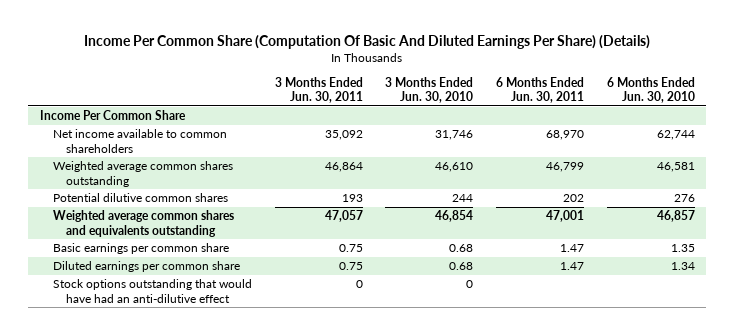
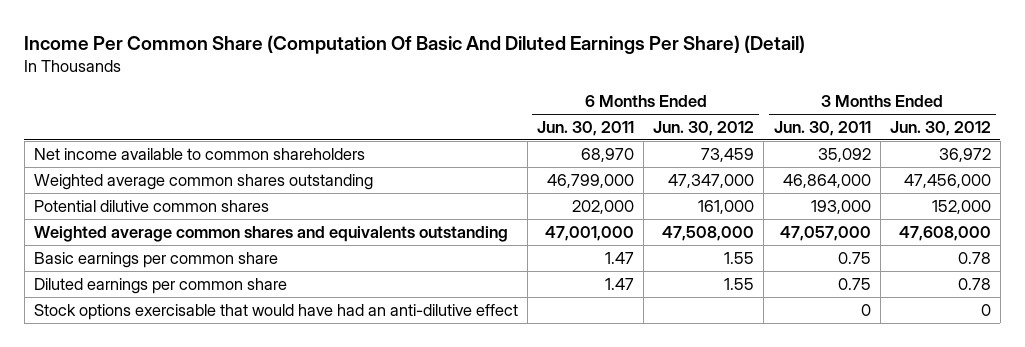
- Income Per Common Share (Computation Of Basic And Diluted Earnings Per Share) (Details)
+ Income Per Common Share (Computation Of Basic And Diluted Earnings Per Share) (Detail)
- | 3 Months Ended Jun. 30, 2011 | 3 Months Ended Jun. 30, 2010 | 6 Months Ended Jun. 30, 2011 | 6 Months Ended Jun. 30, 2010
+ | 6 Months Ended Jun. 30, 2011 | 6 Months Ended Jun. 30, 2012 | 3 Months Ended Jun. 30, 2011 | 3 Months Ended Jun. 30, 2012
- Income Per Common Share
- Weighted average common shares outstanding | 46,864 | 46,610 | 46,799 | 46,581
- Potential dilutive common shares | 193 | 244 | 202 | 276
- Weighted average common shares and equivalents outstanding | 47,057 | 46,854 | 47,001 | 46,857
+ Weighted average common shares outstanding | 46,799,000 | 47,347,000 | 46,864,000 | 47,456,000
+ Potential dilutive common shares | 202,000 | 161,000 | 193,000 | 152,000
+ Weighted average common shares and equivalents outstanding | 47,001,000 | 47,508,000 | 47,057,000 | 47,608,000
- Stock options outstanding that would have had an anti-dilutive effect | 0 | 0 | |
+ Stock options exercisable that would have had an anti-dilutive effect | | | 0 | 0

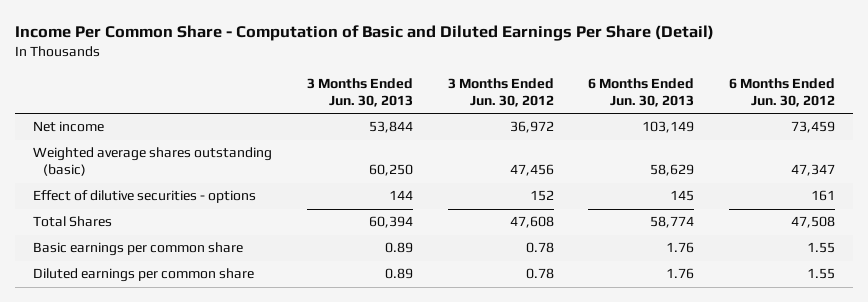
- Income Per Common Share (Computation Of Basic And Diluted Earnings Per Share) (Detail)
+ Income Per Common Share - Computation of Basic and Diluted Earnings Per Share (Detail)
- | 6 Months Ended Jun. 30, 2011 | 6 Months Ended Jun. 30, 2012 | 3 Months Ended Jun. 30, 2011 | 3 Months Ended Jun. 30, 2012
+ | 3 Months Ended Jun. 30, 2013 | 3 Months Ended Jun. 30, 2012 | 6 Months Ended Jun. 30, 2013 | 6 Months Ended Jun. 30, 2012
- Net income available to common shareholders | 68,970 | 73,459 | 35,092 | 36,972
- Weighted average common shares outstanding | 46,799,000 | 47,347,000 | 46,864,000 | 47,456,000
- Potential dilutive common shares | 202,000 | 161,000 | 193,000 | 152,000
- Weighted average common shares and equivalents outstanding | 47,001,000 | 47,508,000 | 47,057,000 | 47,608,000
+ Net income | 53,844 | 36,972 | 103,149 | 73,459
+ Weighted average shares outstanding (basic) | 60,250 | 47,456 | 58,629 | 47,347
+ Effect of dilutive securities - options | 144 | 152 | 145 | 161
+ Total Shares | 60,394 | 47,608 | 58,774 | 47,508
- Stock options exercisable that would have had an anti-dilutive effect | | | 0 | 0

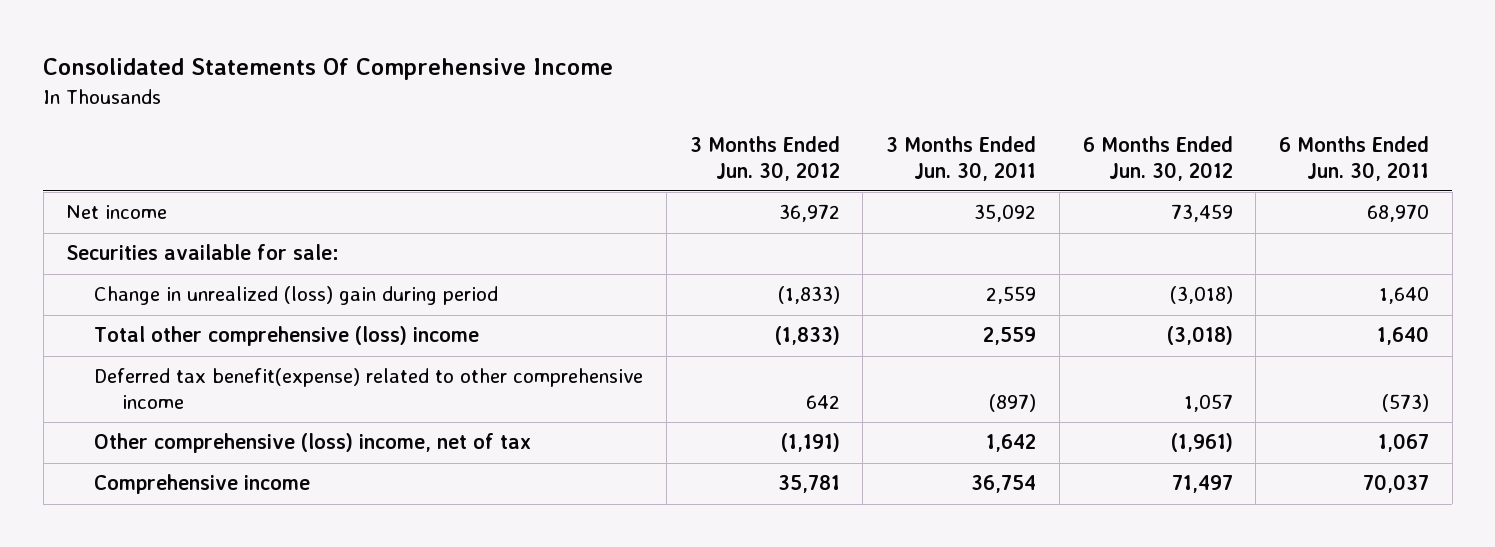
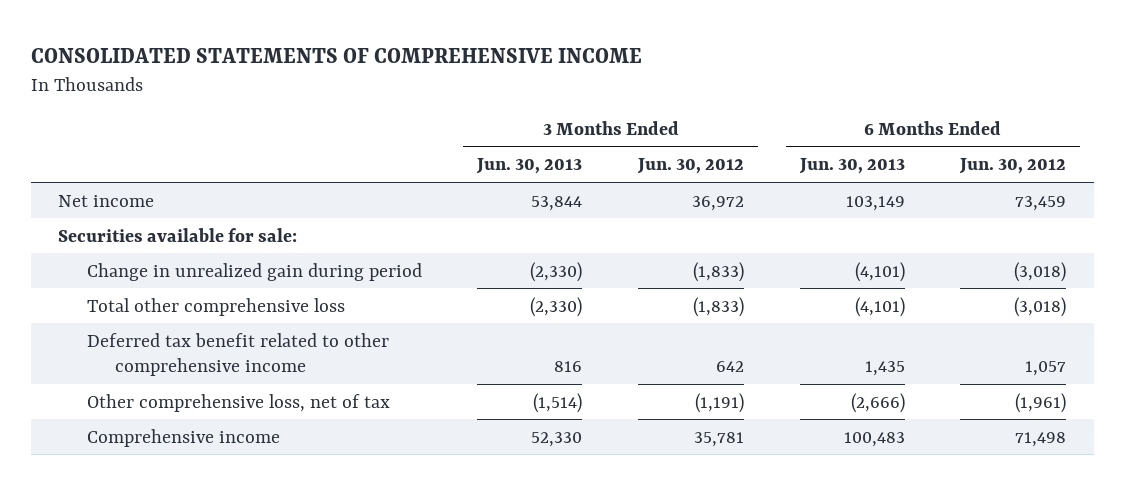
- Consolidated Statements Of Comprehensive Income
+ CONSOLIDATED STATEMENTS OF COMPREHENSIVE INCOME
- | 3 Months Ended Jun. 30, 2012 | 3 Months Ended Jun. 30, 2011 | 6 Months Ended Jun. 30, 2012 | 6 Months Ended Jun. 30, 2011
+ | 3 Months Ended Jun. 30, 2013 | 3 Months Ended Jun. 30, 2012 | 6 Months Ended Jun. 30, 2013 | 6 Months Ended Jun. 30, 2012
- Change in unrealized (loss) gain during period | (1,833) | 2,559 | (3,018) | 1,640
- Total other comprehensive (loss) income | (1,833) | 2,559 | (3,018) | 1,640
- Deferred tax benefit(expense) related to other comprehensive income | 642 | (897) | 1,057 | (573)
- Other comprehensive (loss) income, net of tax | (1,191) | 1,642 | (1,961) | 1,067
- Comprehensive income | 35,781 | 36,754 | 71,497 | 70,037
+ Change in unrealized gain during period | (2,330) | (1,833) | (4,101) | (3,018)
+ Total other comprehensive loss | (2,330) | (1,833) | (4,101) | (3,018)
+ Deferred tax benefit related to other comprehensive income | 816 | 642 | 1,435 | 1,057
+ Other comprehensive loss, net of tax | (1,514) | (1,191) | (2,666) | (1,961)
+ Comprehensive income | 52,330 | 35,781 | 100,483 | 71,498

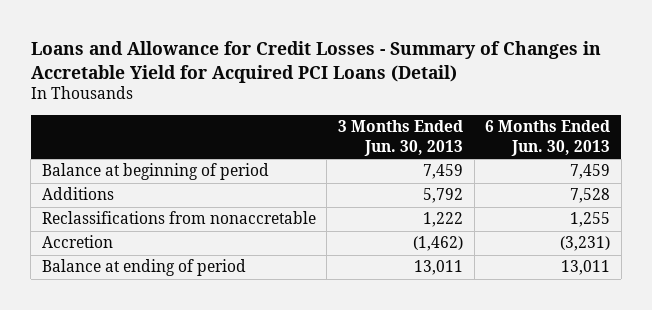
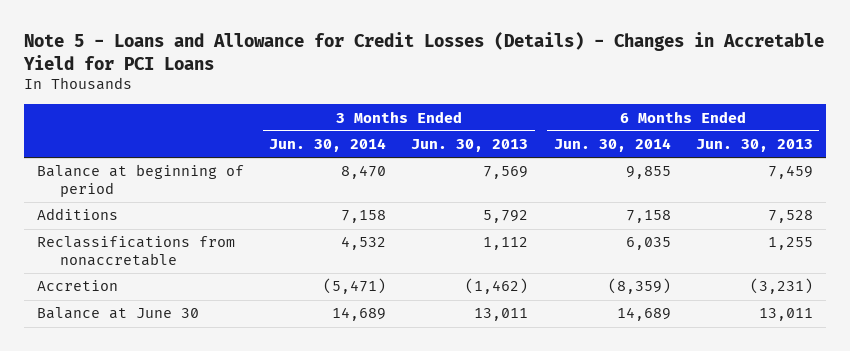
- Loans and Allowance for Credit Losses - Summary of Changes in Accretable Yield for Acquired PCI Loans (Detail)
+ Note 5 - Loans and Allowance for Credit Losses (Details) - Changes in Accretable Yield for PCI Loans
- | 3 Months Ended Jun. 30, 2013 | 6 Months Ended Jun. 30, 2013
+ | 3 Months Ended Jun. 30, 2014 | 3 Months Ended Jun. 30, 2013 | 6 Months Ended Jun. 30, 2014 | 6 Months Ended Jun. 30, 2013
- Balance at beginning of period | 7,459 | 7,459
+ Balance at beginning of period | 8,470 | 7,569 | 9,855 | 7,459
- Reclassifications from nonaccretable | 1,222 | 1,255
+ Reclassifications from nonaccretable | 4,532 | 1,112 | 6,035 | 1,255
- Balance at ending of period | 13,011 | 13,011
+ Balance at June 30 | 14,689 | 13,011 | 14,689 | 13,011

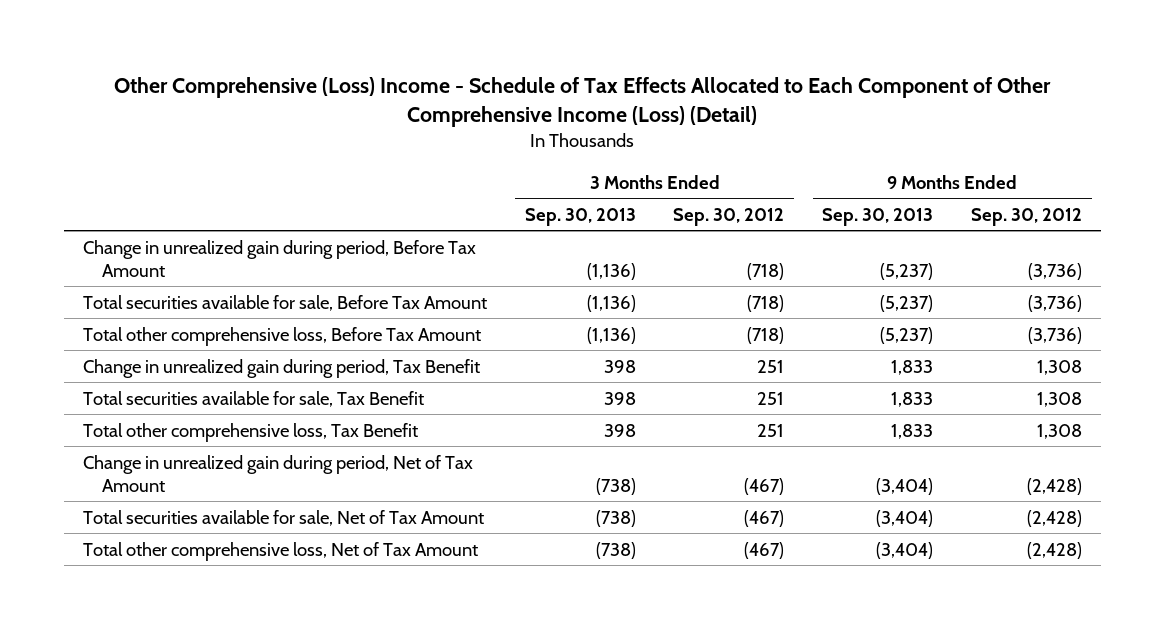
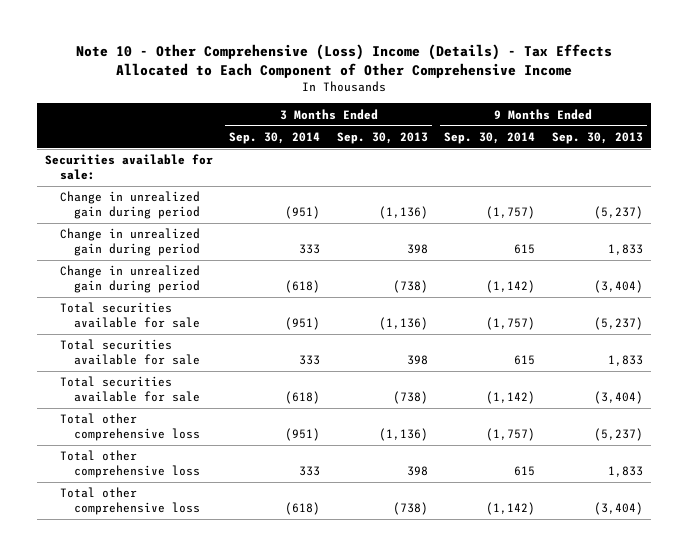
- Other Comprehensive (Loss) Income - Schedule of Tax Effects Allocated to Each Component of Other Comprehensive Income (Loss) (Detail)
+ Note 10 - Other Comprehensive (Loss) Income (Details) - Tax Effects Allocated to Each Component of Other Comprehensive Income
- | 3 Months Ended Sep. 30, 2013 | 3 Months Ended Sep. 30, 2012 | 9 Months Ended Sep. 30, 2013 | 9 Months Ended Sep. 30, 2012
+ | 3 Months Ended Sep. 30, 2014 | 3 Months Ended Sep. 30, 2013 | 9 Months Ended Sep. 30, 2014 | 9 Months Ended Sep. 30, 2013
- Change in unrealized gain during period, Before Tax Amount | (1,136) | (718) | (5,237) | (3,736)
- Total securities available for sale, Before Tax Amount | (1,136) | (718) | (5,237) | (3,736)
- Total other comprehensive loss, Before Tax Amount | (1,136) | (718) | (5,237) | (3,736)
- Change in unrealized gain during period, Tax Benefit | 398 | 251 | 1,833 | 1,308
- Total securities available for sale, Tax Benefit | 398 | 251 | 1,833 | 1,308
- Total other comprehensive loss, Tax Benefit | 398 | 251 | 1,833 | 1,308
- Change in unrealized gain during period, Net of Tax Amount | (738) | (467) | (3,404) | (2,428)
- Total securities available for sale, Net of Tax Amount | (738) | (467) | (3,404) | (2,428)
- Total other comprehensive loss, Net of Tax Amount | (738) | (467) | (3,404) | (2,428)
+ Securities available for sale:
+ Change in unrealized gain during period | (951) | (1,136) | (1,757) | (5,237)
+ Change in unrealized gain during period | 333 | 398 | 615 | 1,833
+ Change in unrealized gain during period | (618) | (738) | (1,142) | (3,404)
+ Total securities available for sale | (951) | (1,136) | (1,757) | (5,237)
+ Total securities available for sale | 333 | 398 | 615 | 1,833
+ Total securities available for sale | (618) | (738) | (1,142) | (3,404)
+ Total other comprehensive loss | (951) | (1,136) | (1,757) | (5,237)
+ Total other comprehensive loss | 333 | 398 | 615 | 1,833
+ Total other comprehensive loss | (618) | (738) | (1,142) | (3,404)

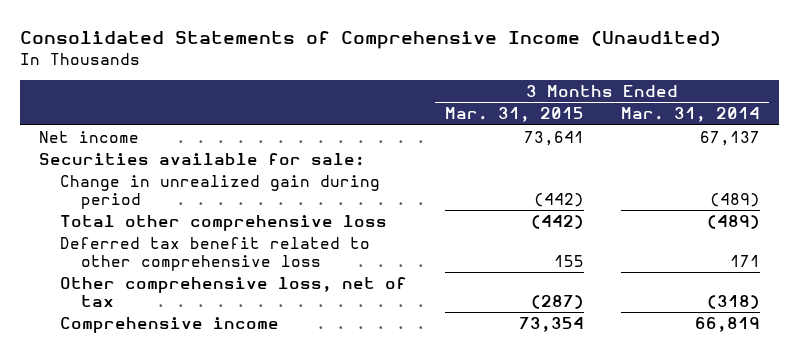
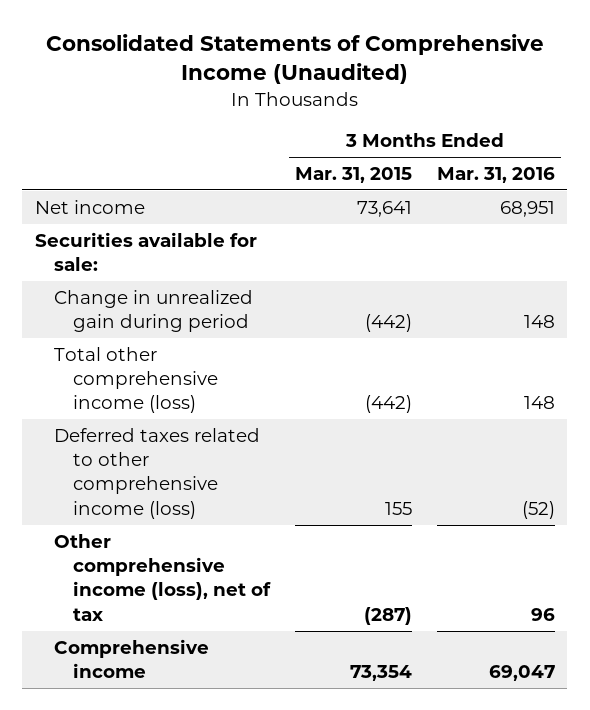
- | 3 Months Ended Mar. 31, 2015 | 3 Months Ended Mar. 31, 2014
+ | 3 Months Ended Mar. 31, 2015 | 3 Months Ended Mar. 31, 2016
- Total other comprehensive loss | (442) | (489)
- Deferred tax benefit related to other comprehensive loss | 155 | 171
- Other comprehensive loss, net of tax | (287) | (318)
+ Total other comprehensive income (loss) | (442) | 148
+ Deferred taxes related to other comprehensive income (loss) | 155 | (52)
+ Other comprehensive income (loss), net of tax | (287) | 96

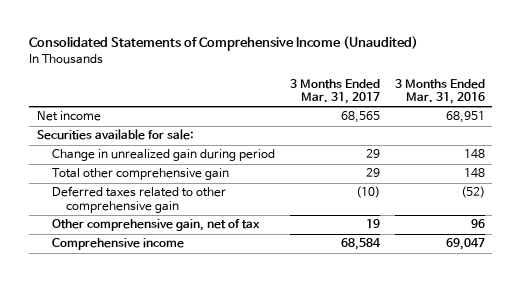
- | 3 Months Ended Mar. 31, 2015 | 3 Months Ended Mar. 31, 2016
+ | 3 Months Ended Mar. 31, 2017 | 3 Months Ended Mar. 31, 2016
- Total other comprehensive income (loss) | (442) | 148
- Deferred taxes related to other comprehensive income (loss) | 155 | (52)
- Other comprehensive income (loss), net of tax | (287) | 96
+ Total other comprehensive gain | 29 | 148
+ Deferred taxes related to other comprehensive gain | (10) | (52)
+ Other comprehensive gain, net of tax | 19 | 96

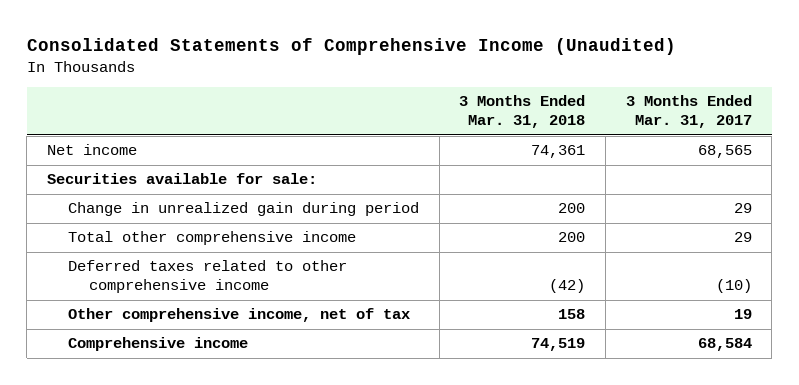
- | 3 Months Ended Mar. 31, 2017 | 3 Months Ended Mar. 31, 2016
+ | 3 Months Ended Mar. 31, 2018 | 3 Months Ended Mar. 31, 2017
- Total other comprehensive gain | 29 | 148
- Deferred taxes related to other comprehensive gain | (10) | (52)
- Other comprehensive gain, net of tax | 19 | 96
+ Total other comprehensive income | 200 | 29
+ Deferred taxes related to other comprehensive income | (42) | (10)
+ Other comprehensive income, net of tax | 158 | 19

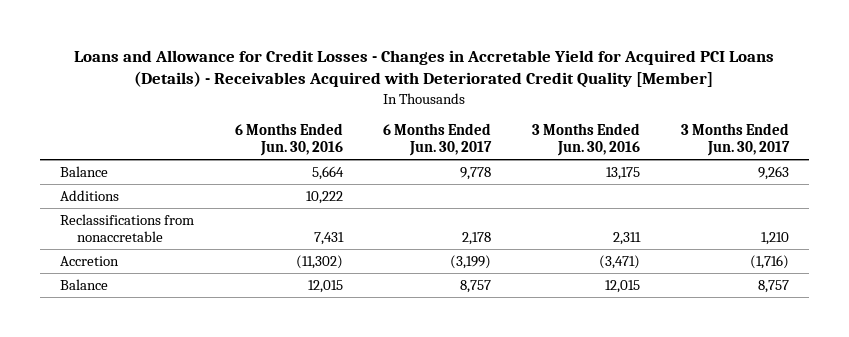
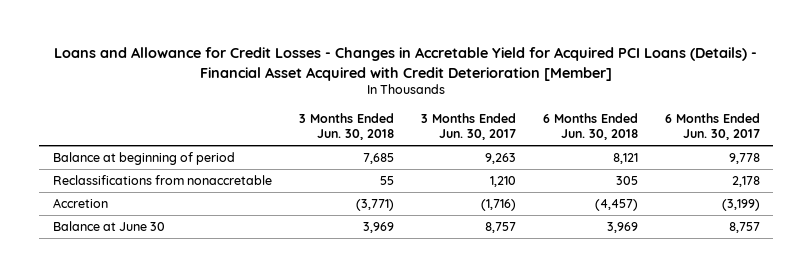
- Loans and Allowance for Credit Losses - Changes in Accretable Yield for Acquired PCI Loans (Details) - Receivables Acquired with Deteriorated Credit Quality [Member]
+ Loans and Allowance for Credit Losses - Changes in Accretable Yield for Acquired PCI Loans (Details) - Financial Asset Acquired with Credit Deterioration [Member]
- | 6 Months Ended Jun. 30, 2016 | 6 Months Ended Jun. 30, 2017 | 3 Months Ended Jun. 30, 2016 | 3 Months Ended Jun. 30, 2017
+ | 3 Months Ended Jun. 30, 2018 | 3 Months Ended Jun. 30, 2017 | 6 Months Ended Jun. 30, 2018 | 6 Months Ended Jun. 30, 2017
- Balance | 5,664 | 9,778 | 13,175 | 9,263
- Additions | 10,222 | | |
+ Balance at beginning of period | 7,685 | 9,263 | 8,121 | 9,778
- Balance | 12,015 | 8,757 | 12,015 | 8,757
+ Balance at June 30 | 3,969 | 8,757 | 3,969 | 8,757

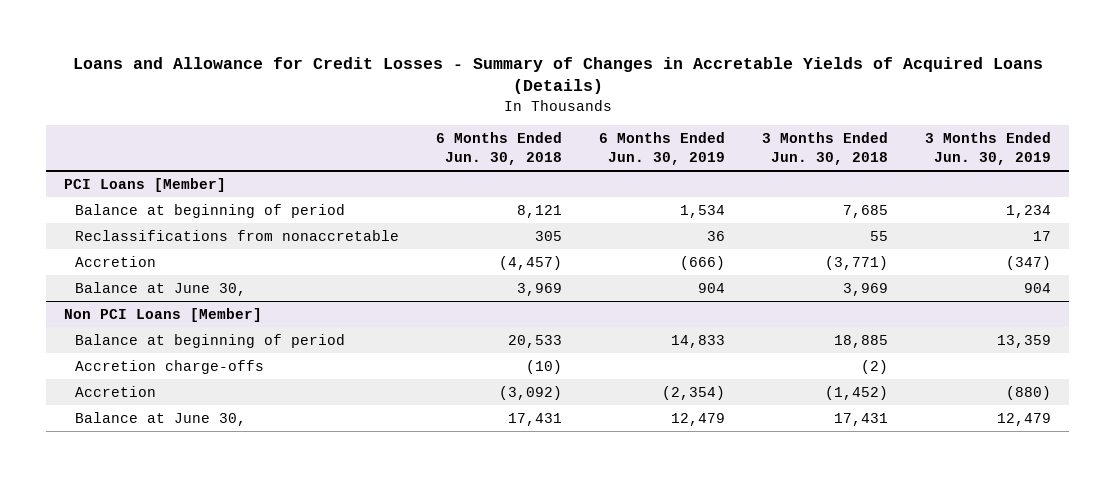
- Loans and Allowance for Credit Losses - Changes in Accretable Yield for Acquired PCI Loans (Details) - Financial Asset Acquired with Credit Deterioration [Member]
+ Loans and Allowance for Credit Losses - Summary of Changes in Accretable Yields of Acquired Loans (Details)
- | 3 Months Ended Jun. 30, 2018 | 3 Months Ended Jun. 30, 2017 | 6 Months Ended Jun. 30, 2018 | 6 Months Ended Jun. 30, 2017
+ | 6 Months Ended Jun. 30, 2018 | 6 Months Ended Jun. 30, 2019 | 3 Months Ended Jun. 30, 2018 | 3 Months Ended Jun. 30, 2019
+ PCI Loans [Member]
- Balance at June 30 | 3,969 | 8,757 | 3,969 | 8,757
+ Balance at June 30, | 3,969 | 904 | 3,969 | 904
+ Non PCI Loans [Member]
+ Balance at beginning of period | 20,533 | 14,833 | 18,885 | 13,359
+ Accretion charge-offs | (10) | | (2) |
+ Accretion | (3,092) | (2,354) | (1,452) | (880)
+ Balance at June 30, | 17,431 | 12,479 | 17,431 | 12,479

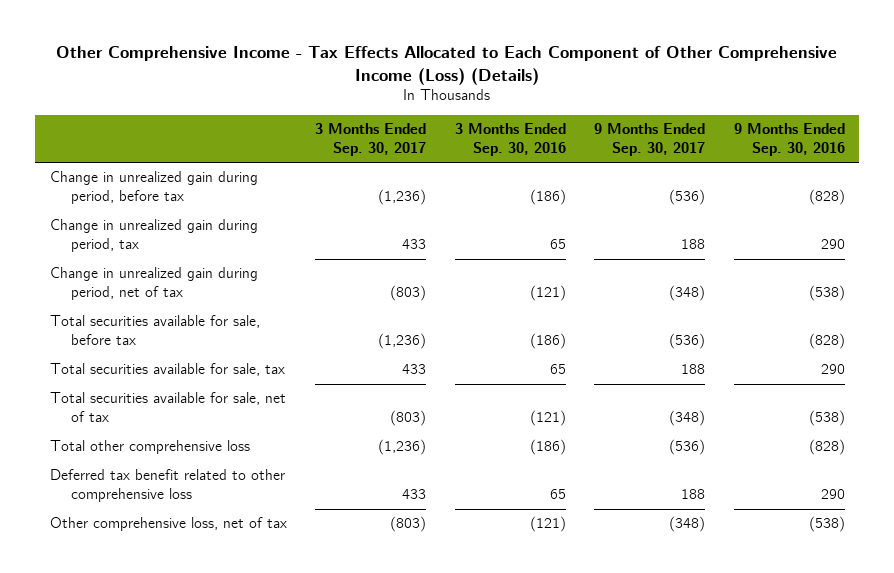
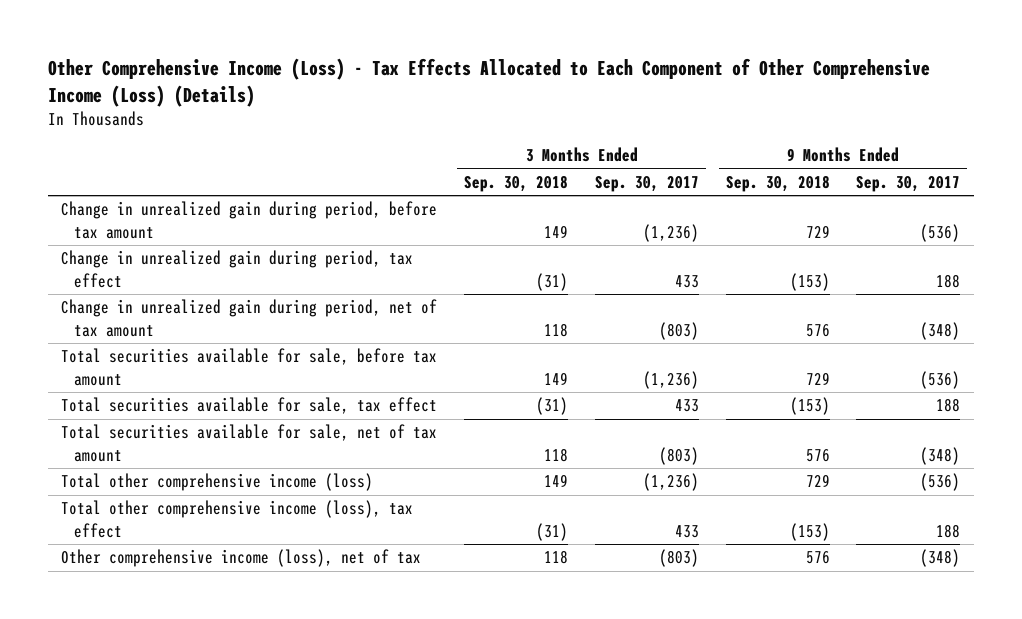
- Other Comprehensive Income - Tax Effects Allocated to Each Component of Other Comprehensive Income (Loss) (Details)
+ Other Comprehensive Income (Loss) - Tax Effects Allocated to Each Component of Other Comprehensive Income (Loss) (Details)
- | 3 Months Ended Sep. 30, 2017 | 3 Months Ended Sep. 30, 2016 | 9 Months Ended Sep. 30, 2017 | 9 Months Ended Sep. 30, 2016
+ | 3 Months Ended Sep. 30, 2018 | 3 Months Ended Sep. 30, 2017 | 9 Months Ended Sep. 30, 2018 | 9 Months Ended Sep. 30, 2017
- Change in unrealized gain during period, before tax | (1,236) | (186) | (536) | (828)
- Change in unrealized gain during period, tax | 433 | 65 | 188 | 290
- Change in unrealized gain during period, net of tax | (803) | (121) | (348) | (538)
- Total securities available for sale, before tax | (1,236) | (186) | (536) | (828)
- Total securities available for sale, tax | 433 | 65 | 188 | 290
- Total securities available for sale, net of tax | (803) | (121) | (348) | (538)
- Total other comprehensive loss | (1,236) | (186) | (536) | (828)
- Deferred tax benefit related to other comprehensive loss | 433 | 65 | 188 | 290
- Other comprehensive loss, net of tax | (803) | (121) | (348) | (538)
+ Change in unrealized gain during period, before tax amount | 149 | (1,236) | 729 | (536)
+ Change in unrealized gain during period, tax effect | (31) | 433 | (153) | 188
+ Change in unrealized gain during period, net of tax amount | 118 | (803) | 576 | (348)
+ Total securities available for sale, before tax amount | 149 | (1,236) | 729 | (536)
+ Total securities available for sale, tax effect | (31) | 433 | (153) | 188
+ Total securities available for sale, net of tax amount | 118 | (803) | 576 | (348)
+ Total other comprehensive income (loss) | 149 | (1,236) | 729 | (536)
+ Total other comprehensive income (loss), tax effect | (31) | 433 | (153) | 188
+ Other comprehensive income (loss), net of tax | 118 | (803) | 576 | (348)

